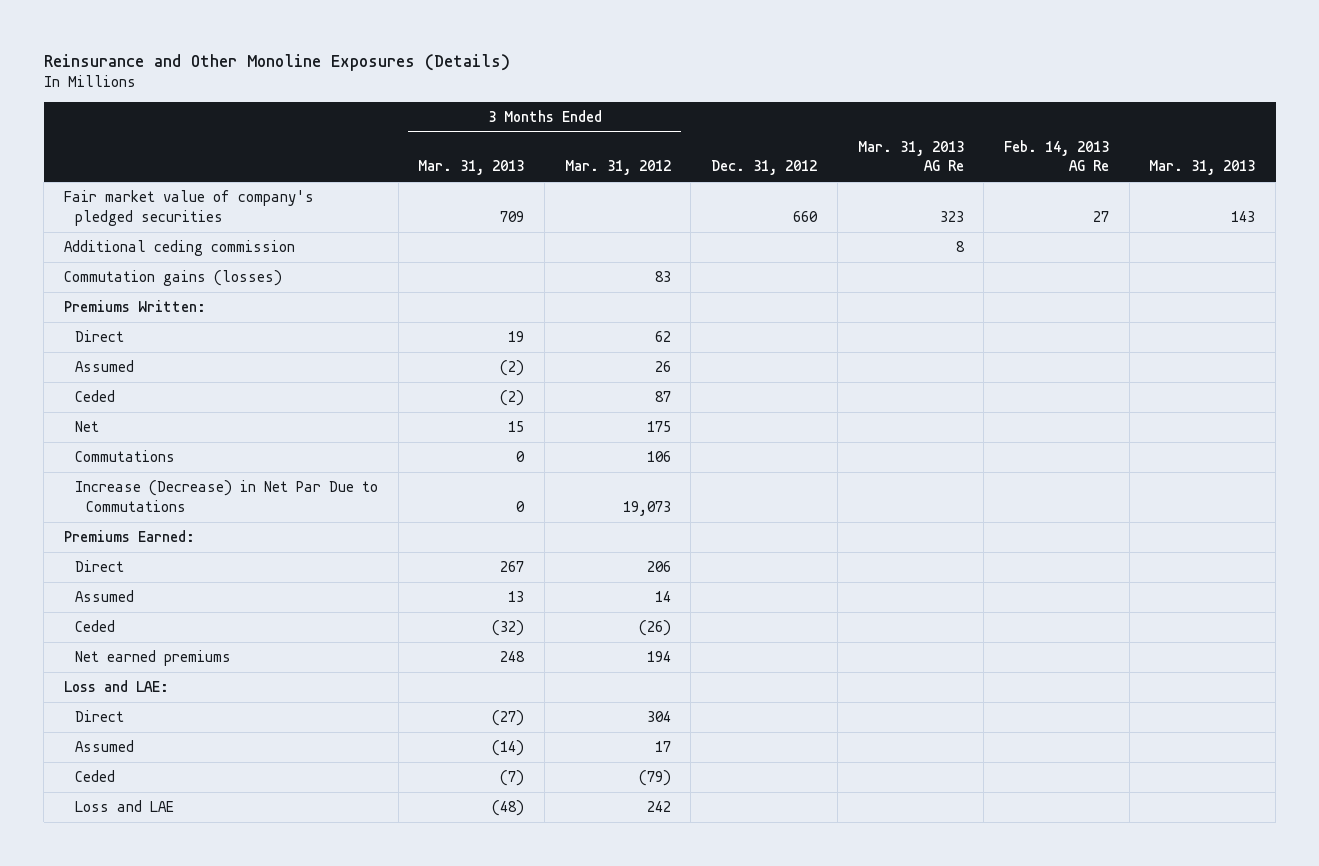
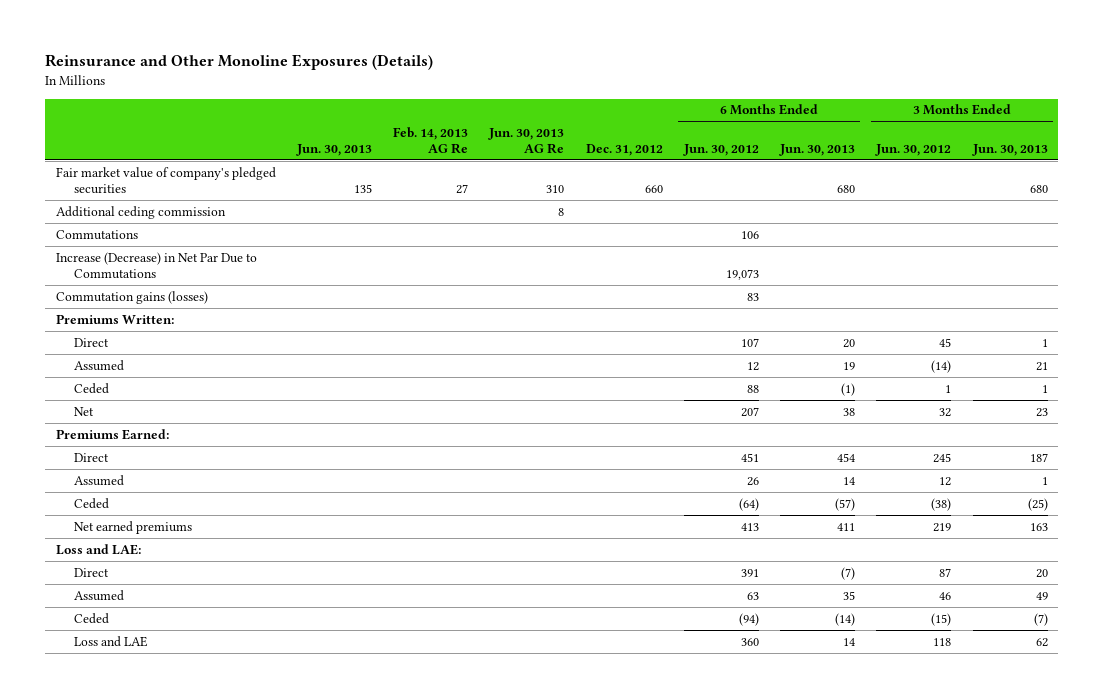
- | 3 Months Ended Mar. 31, 2013 | 3 Months Ended Mar. 31, 2012 | Dec. 31, 2012 | Mar. 31, 2013 AG Re | Feb. 14, 2013 AG Re | Mar. 31, 2013
+ | Jun. 30, 2013 | Feb. 14, 2013 AG Re | Jun. 30, 2013 AG Re | Dec. 31, 2012 | 6 Months Ended Jun. 30, 2012 | 6 Months Ended Jun. 30, 2013 | 3 Months Ended Jun. 30, 2012 | 3 Months Ended Jun. 30, 2013
moved up: Commutations | | | | | 106 | | |
moved up: Increase (Decrease) in Net Par Due to Commutations | | | | | 19,073 | | |

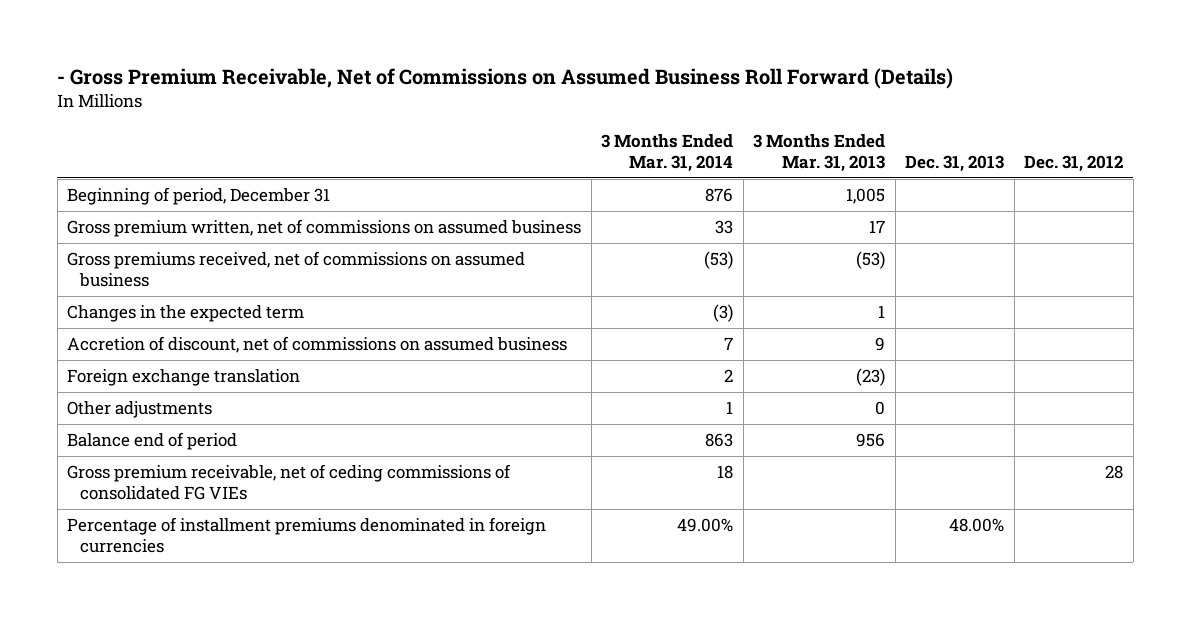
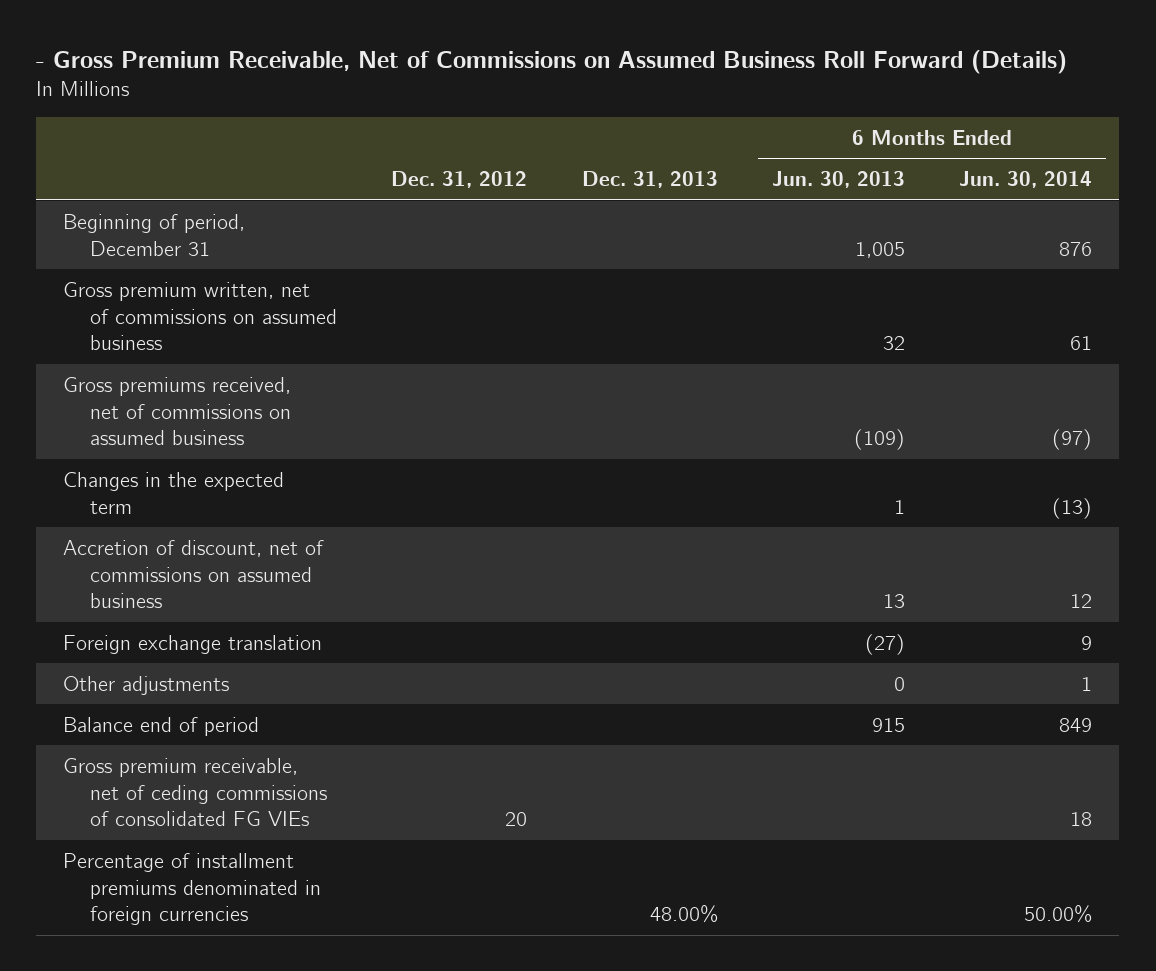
- | 3 Months Ended Mar. 31, 2014 | 3 Months Ended Mar. 31, 2013 | Dec. 31, 2013 | Dec. 31, 2012
+ | Dec. 31, 2012 | Dec. 31, 2013 | 6 Months Ended Jun. 30, 2013 | 6 Months Ended Jun. 30, 2014
- Gross premium receivable, net of ceding commissions of consolidated FG VIEs | 18 | | | 28
+ Gross premium receivable, net of ceding commissions of consolidated FG VIEs | 20 | | | 18

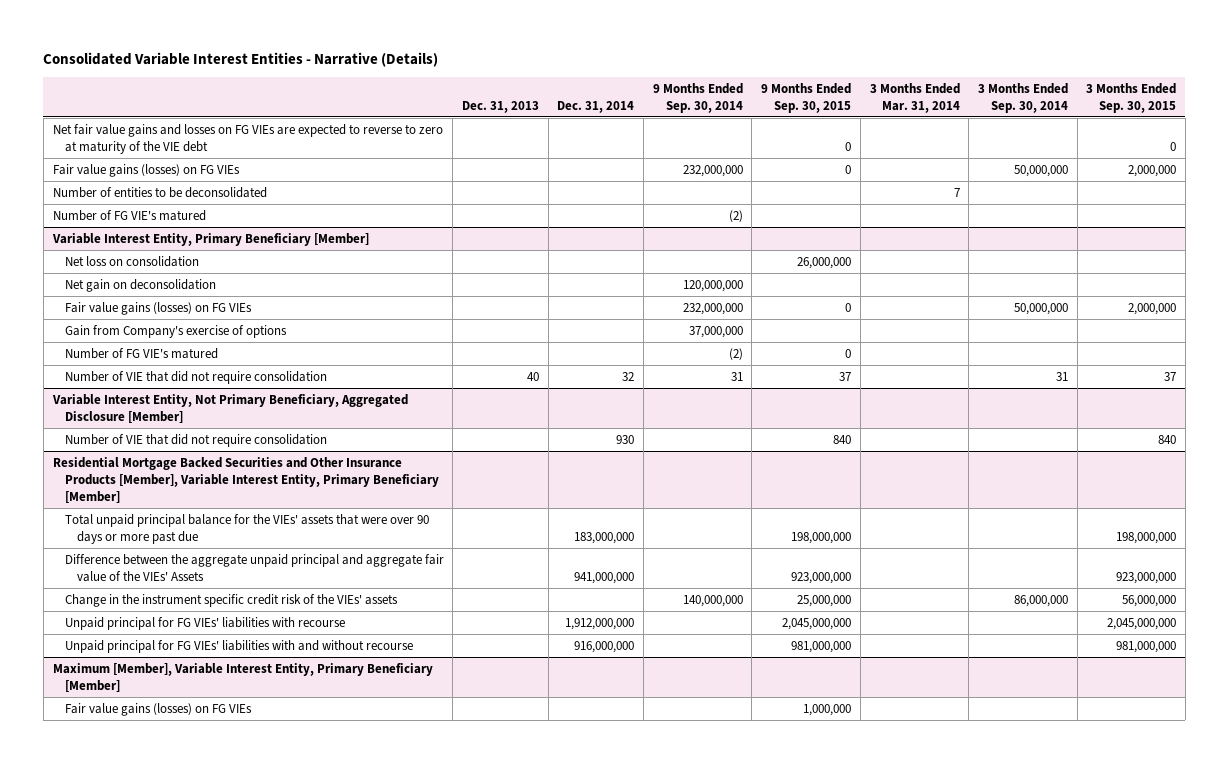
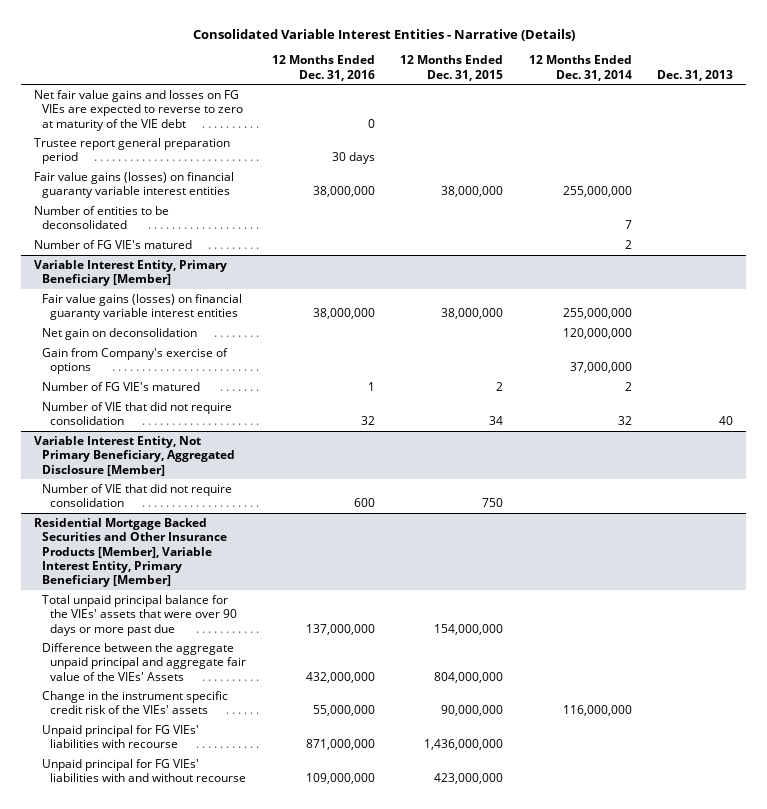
- | Dec. 31, 2013 | Dec. 31, 2014 | 9 Months Ended Sep. 30, 2014 | 9 Months Ended Sep. 30, 2015 | 3 Months Ended Mar. 31, 2014 | 3 Months Ended Sep. 30, 2014 | 3 Months Ended Sep. 30, 2015
+ | 12 Months Ended Dec. 31, 2016 | 12 Months Ended Dec. 31, 2015 | 12 Months Ended Dec. 31, 2014 | Dec. 31, 2013
- Fair value gains (losses) on FG VIEs | | | 232,000,000 | 0 | | 50,000,000 | 2,000,000
+ Trustee report general preparation period | 30 days | | |
+ Fair value gains (losses) on financial guaranty variable interest entities | 38,000,000 | 38,000,000 | 255,000,000 |
@ Variable Interest Entity, Primary Beneficiary [Member]
- Net loss on consolidation | | | | 26,000,000 | | |
+ Fair value gains (losses) on financial guaranty variable interest entities | 38,000,000 | 38,000,000 | 255,000,000 |
- Fair value gains (losses) on FG VIEs | | | 232,000,000 | 0 | | 50,000,000 | 2,000,000
- Maximum [Member], Variable Interest Entity, Primary Beneficiary [Member]
- Fair value gains (losses) on FG VIEs | | | | 1,000,000 | | |

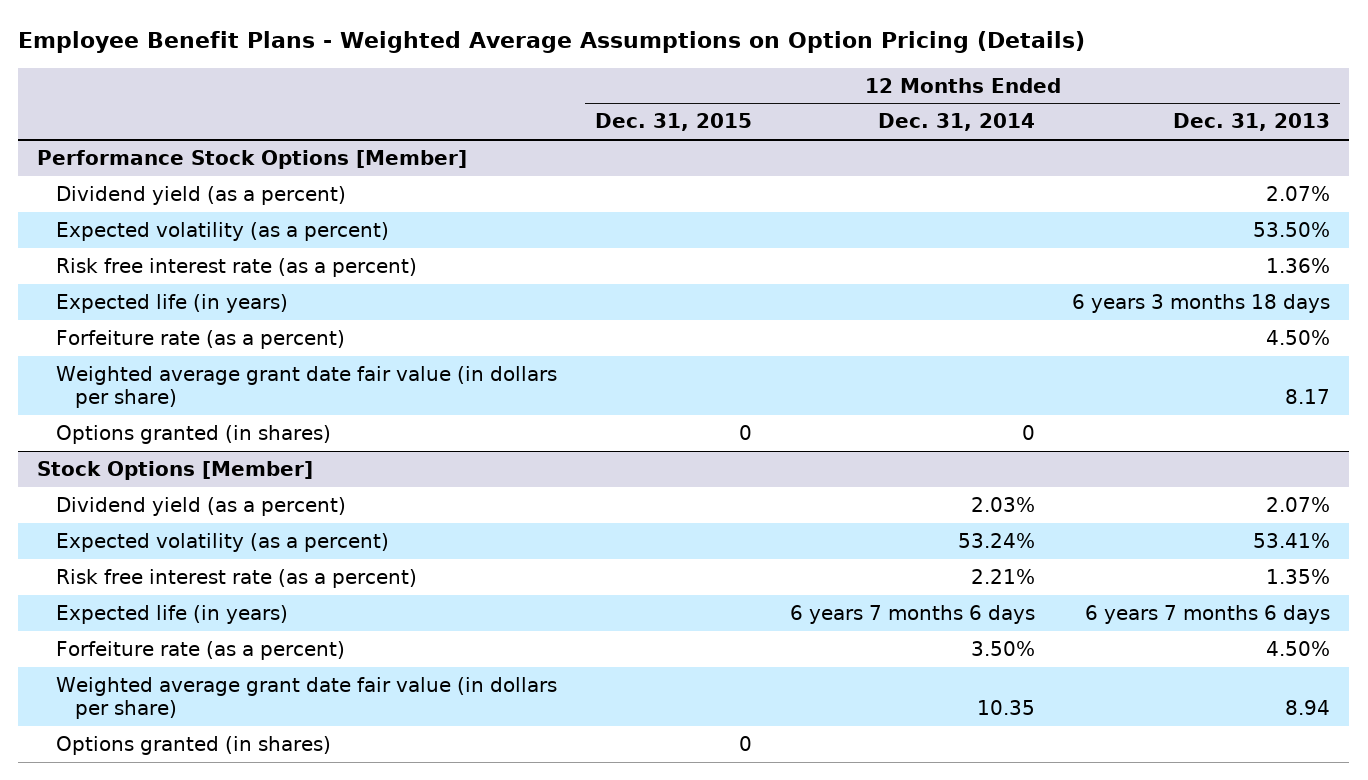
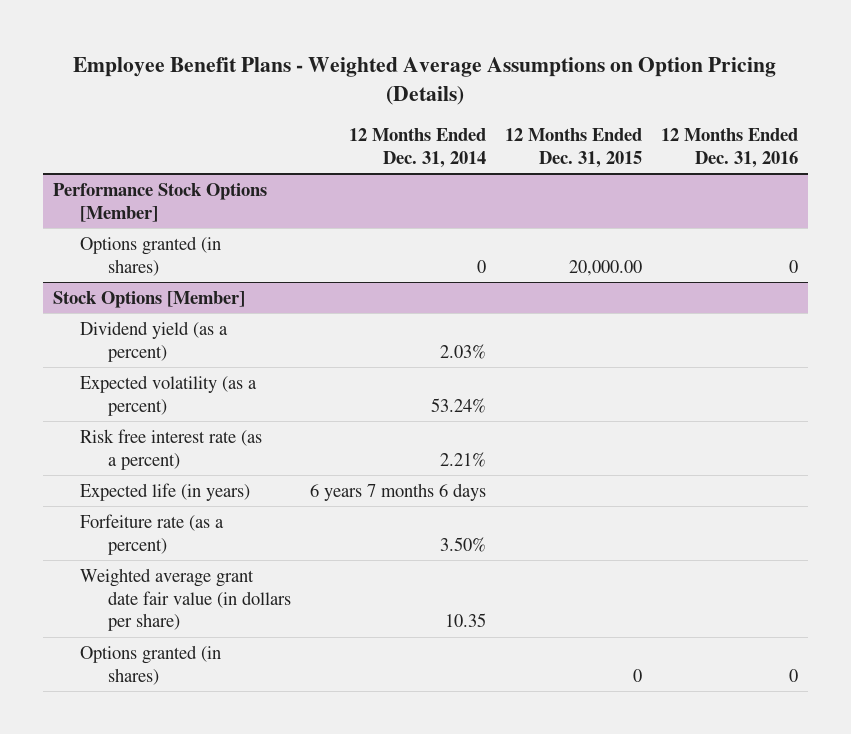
- | 12 Months Ended Dec. 31, 2015 | 12 Months Ended Dec. 31, 2014 | 12 Months Ended Dec. 31, 2013
+ | 12 Months Ended Dec. 31, 2014 | 12 Months Ended Dec. 31, 2015 | 12 Months Ended Dec. 31, 2016
@ Performance Stock Options [Member]
- Dividend yield (as a percent) | | | 2.07%
- Expected volatility (as a percent) | | | 53.50%
- Risk free interest rate (as a percent) | | | 1.36%
- Expected life (in years) | | | 6 years 3 months 18 days
- Forfeiture rate (as a percent) | | | 4.50%
- Weighted average grant date fair value (in dollars per share) | | | 8.17
- Options granted (in shares) | 0 | 0 |
+ Options granted (in shares) | 0 | 20,000.00 | 0

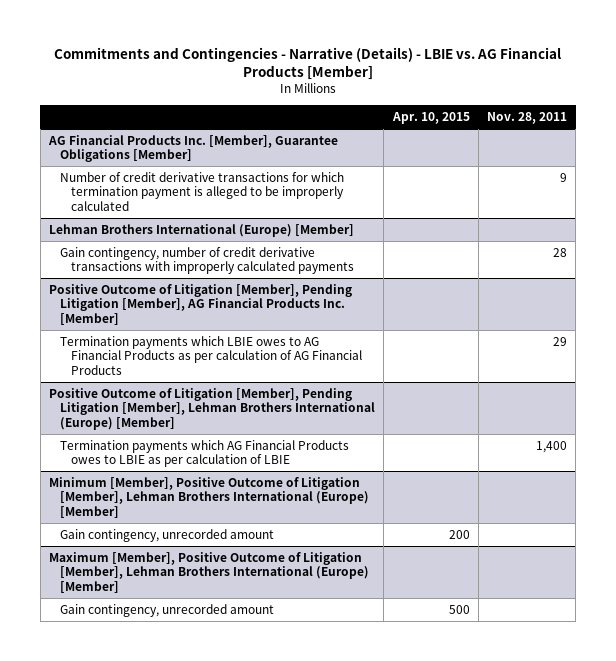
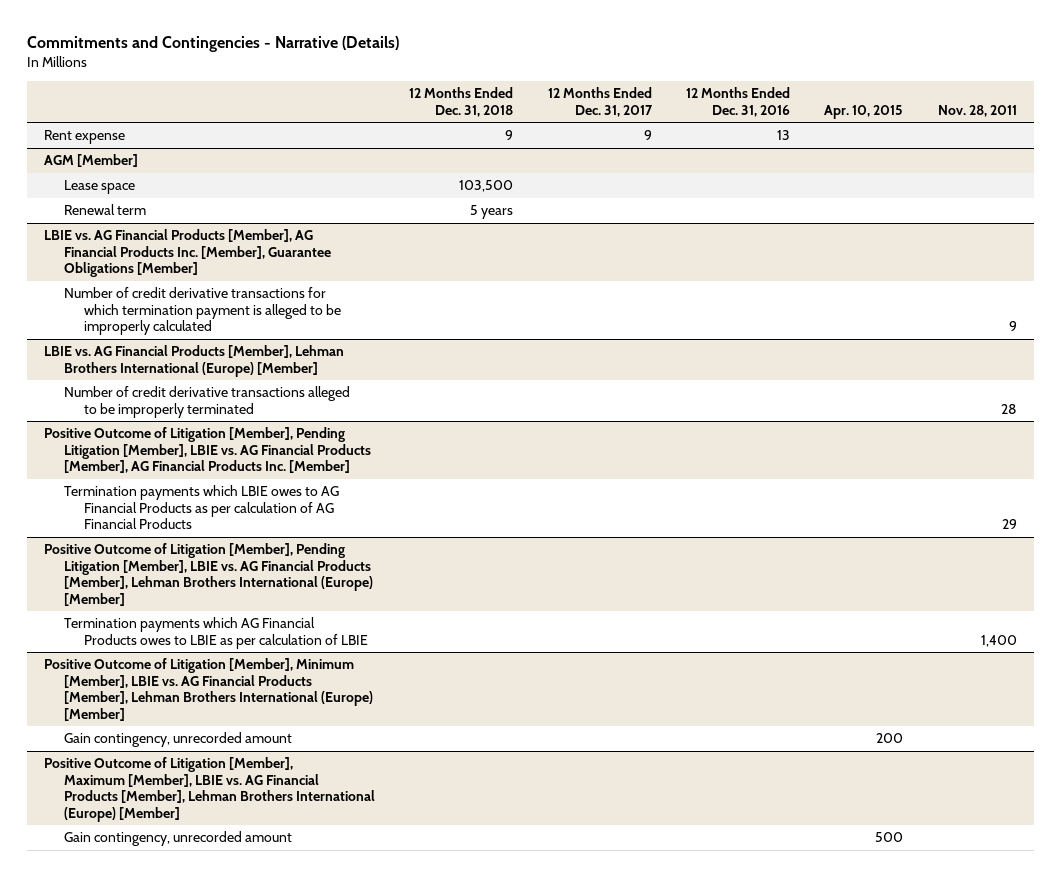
- Commitments and Contingencies - Narrative (Details) - LBIE vs. AG Financial Products [Member]
+ Commitments and Contingencies - Narrative (Details)
- | Apr. 10, 2015 | Nov. 28, 2011
+ | 12 Months Ended Dec. 31, 2018 | 12 Months Ended Dec. 31, 2017 | 12 Months Ended Dec. 31, 2016 | Apr. 10, 2015 | Nov. 28, 2011
- AG Financial Products Inc. [Member], Guarantee Obligations [Member]
+ Rent expense | 9 | 9 | 13 | |
+ AGM [Member]
+ Lease space | 103,500 | | | |
+ Renewal term | 5 years | | | |
+ LBIE vs. AG Financial Products [Member], AG Financial Products Inc. [Member], Guarantee Obligations [Member]
- Lehman Brothers International (Europe) [Member]
- Gain contingency, number of credit derivative transactions with improperly calculated payments | | 28
- Positive Outcome of Litigation [Member], Pending Litigation [Member], AG Financial Products Inc. [Member]
+ LBIE vs. AG Financial Products [Member], Lehman Brothers International (Europe) [Member]
+ Number of credit derivative transactions alleged to be improperly terminated | | | | | 28
+ Positive Outcome of Litigation [Member], Pending Litigation [Member], LBIE vs. AG Financial Products [Member], AG Financial Products Inc. [Member]
- Positive Outcome of Litigation [Member], Pending Litigation [Member], Lehman Brothers International (Europe) [Member]
+ Positive Outcome of Litigation [Member], Pending Litigation [Member], LBIE vs. AG Financial Products [Member], Lehman Brothers International (Europe) [Member]
- Minimum [Member], Positive Outcome of Litigation [Member], Lehman Brothers International (Europe) [Member]
+ Positive Outcome of Litigation [Member], Minimum [Member], LBIE vs. AG Financial Products [Member], Lehman Brothers International (Europe) [Member]
- Maximum [Member], Positive Outcome of Litigation [Member], Lehman Brothers International (Europe) [Member]
+ Positive Outcome of Litigation [Member], Maximum [Member], LBIE vs. AG Financial Products [Member], Lehman Brothers International (Europe) [Member]

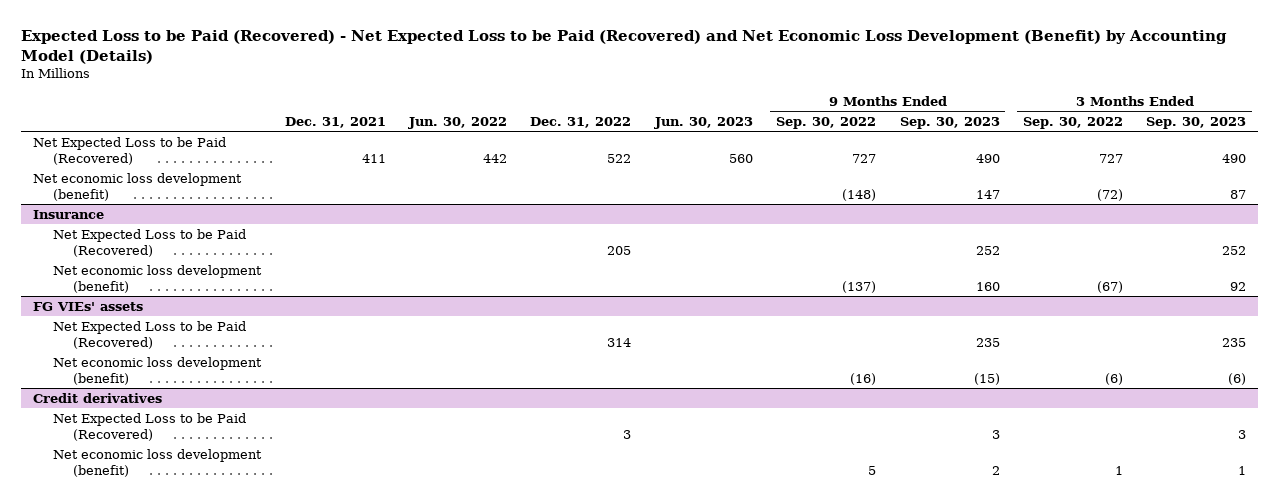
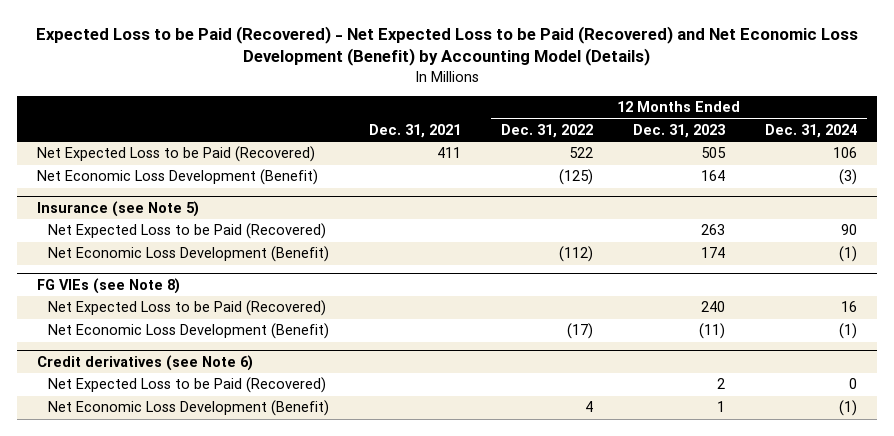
- | Dec. 31, 2021 | Jun. 30, 2022 | Dec. 31, 2022 | Jun. 30, 2023 | 9 Months Ended Sep. 30, 2022 | 9 Months Ended Sep. 30, 2023 | 3 Months Ended Sep. 30, 2022 | 3 Months Ended Sep. 30, 2023
+ | Dec. 31, 2021 | 12 Months Ended Dec. 31, 2022 | 12 Months Ended Dec. 31, 2023 | 12 Months Ended Dec. 31, 2024
- Net economic loss development (benefit) | | | | | (148) | 147 | (72) | 87
- Insurance
+ Net Economic Loss Development (Benefit) | | (125) | 164 | (3)
+ Insurance (see Note 5)
- Net economic loss development (benefit) | | | | | (137) | 160 | (67) | 92
- FG VIEs' assets
+ Net Economic Loss Development (Benefit) | | (112) | 174 | (1)
+ FG VIEs (see Note 8)
- Net economic loss development (benefit) | | | | | (16) | (15) | (6) | (6)
- Credit derivatives
+ Net Economic Loss Development (Benefit) | | (17) | (11) | (1)
+ Credit derivatives (see Note 6)
- Net economic loss development (benefit) | | | | | 5 | 2 | 1 | 1
+ Net Economic Loss Development (Benefit) | | 4 | 1 | (1)

